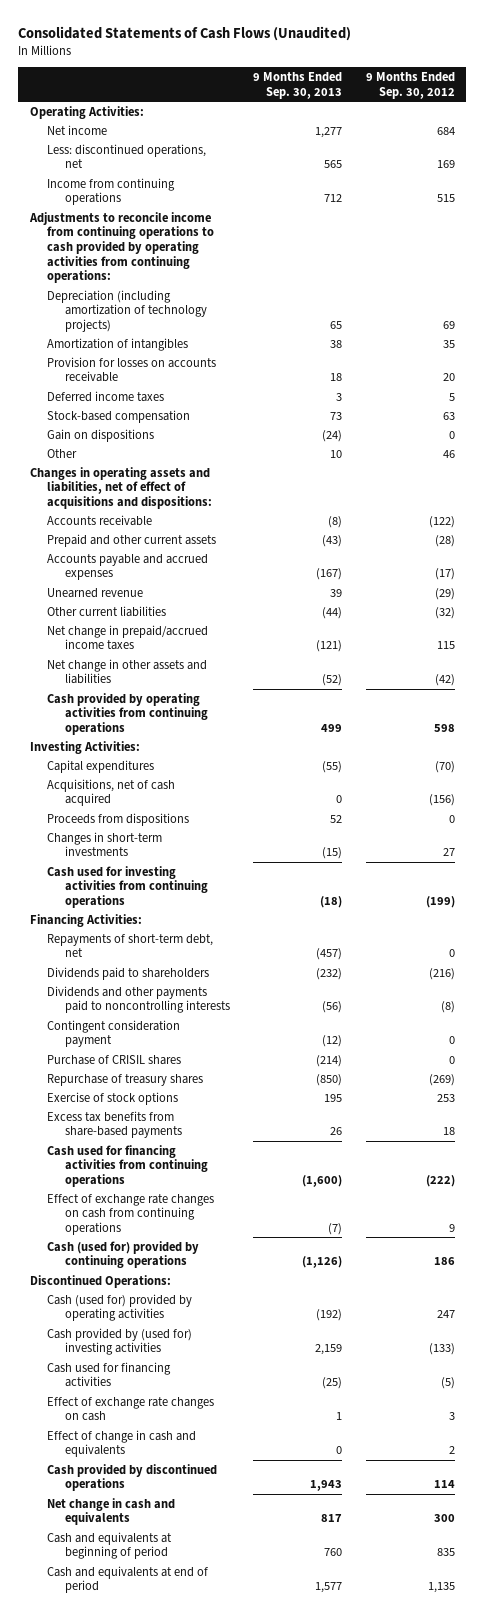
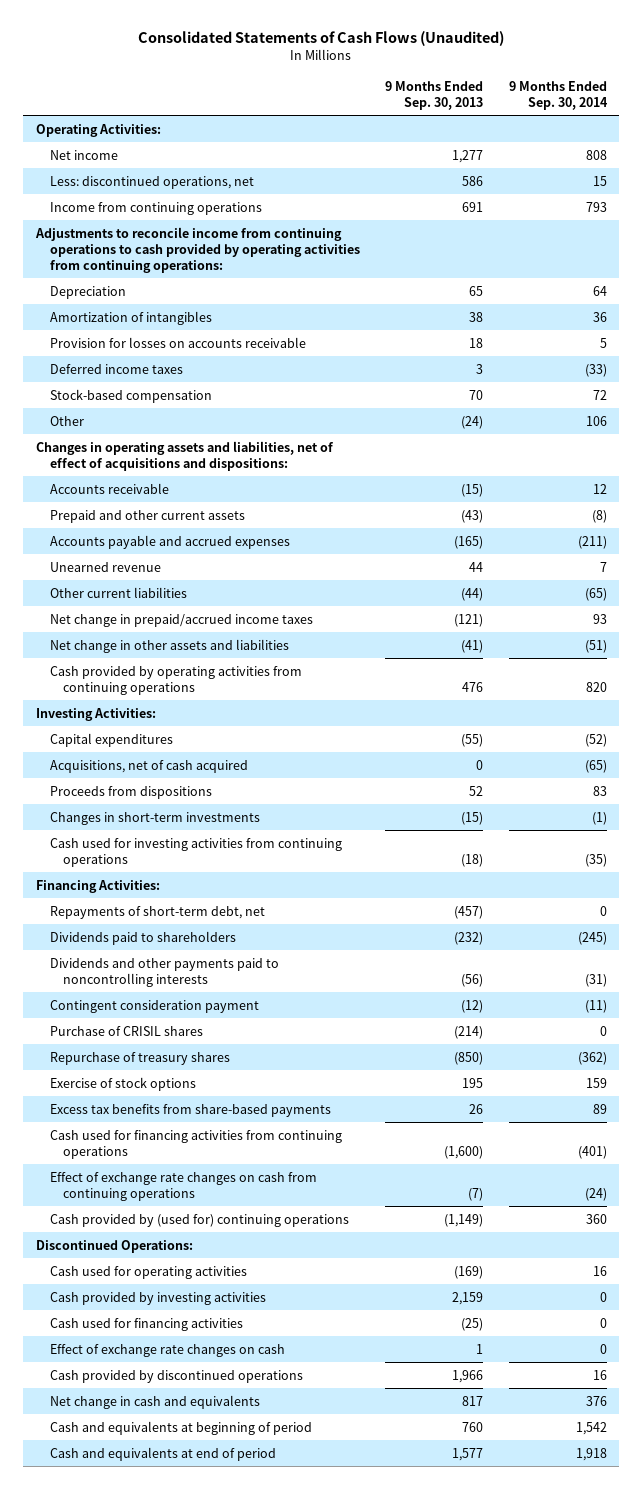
- | 9 Months Ended Sep. 30, 2013 | 9 Months Ended Sep. 30, 2012
+ | 9 Months Ended Sep. 30, 2013 | 9 Months Ended Sep. 30, 2014
- Less: discontinued operations, net | 565 | 169
- Income from continuing operations | 712 | 515
+ Less: discontinued operations, net | 586 | 15
+ Income from continuing operations | 691 | 793
- Depreciation (including amortization of technology projects) | 65 | 69
+ Depreciation | 65 | 64
- Stock-based compensation | 73 | 63
- Gain on dispositions | (24) | 0
- Other | 10 | 46
+ Stock-based compensation | 70 | 72
+ Other | (24) | 106
- Accounts receivable | (8) | (122)
+ Accounts receivable | (15) | 12
- Accounts payable and accrued expenses | (167) | (17)
- Unearned revenue | 39 | (29)
+ Accounts payable and accrued expenses | (165) | (211)
+ Unearned revenue | 44 | 7
- Net change in other assets and liabilities | (52) | (42)
- Cash provided by operating activities from continuing operations | 499 | 598
+ Net change in other assets and liabilities | (41) | (51)
+ Cash provided by operating activities from continuing operations | 476 | 820
- Cash (used for) provided by continuing operations | (1,126) | 186
+ Cash provided by (used for) continuing operations | (1,149) | 360
- Cash (used for) provided by operating activities | (192) | 247
- Cash provided by (used for) investing activities | 2,159 | (133)
+ Cash used for operating activities | (169) | 16
+ Cash provided by investing activities | 2,159 | 0
- Effect of change in cash and equivalents | 0 | 2
- Cash provided by discontinued operations | 1,943 | 114
+ Cash provided by discontinued operations | 1,966 | 16

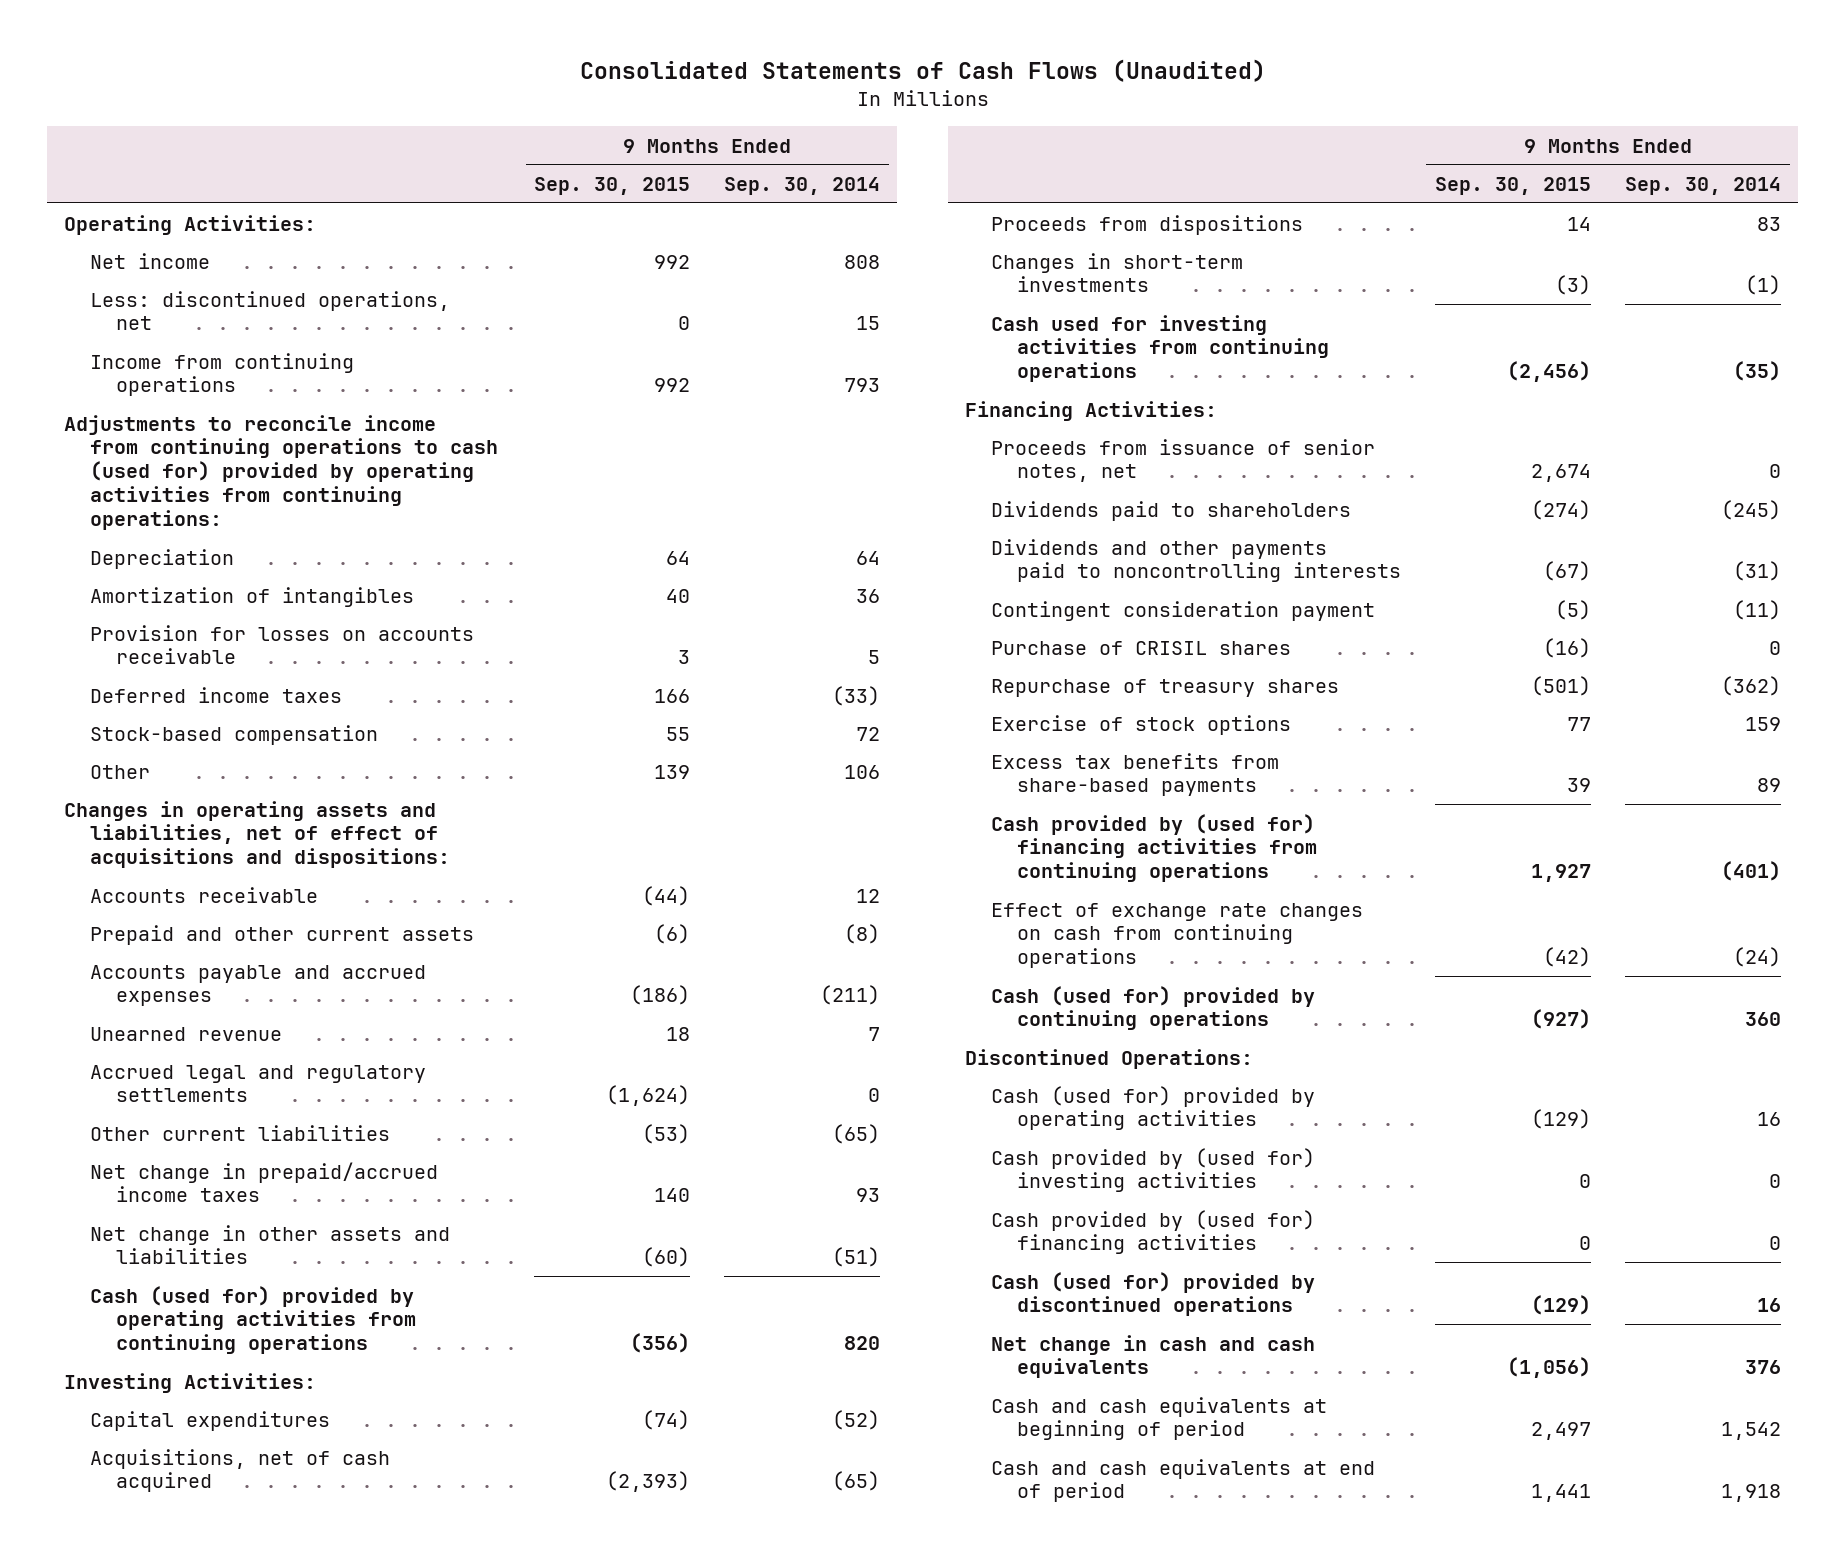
- | 9 Months Ended Sep. 30, 2013 | 9 Months Ended Sep. 30, 2014
+ | 9 Months Ended Sep. 30, 2015 | 9 Months Ended Sep. 30, 2014
- Adjustments to reconcile income from continuing operations to cash provided by operating activities from continuing operations:
+ Adjustments to reconcile income from continuing operations to cash (used for) provided by operating activities from continuing operations:
+ Accrued legal and regulatory settlements | (1,624) | 0
- Cash provided by operating activities from continuing operations | 476 | 820
+ Cash (used for) provided by operating activities from continuing operations | (356) | 820
- Repayments of short-term debt, net | (457) | 0
+ Proceeds from issuance of senior notes, net | 2,674 | 0
- Cash used for financing activities from continuing operations | (1,600) | (401)
+ Cash provided by (used for) financing activities from continuing operations | 1,927 | (401)
- Cash provided by (used for) continuing operations | (1,149) | 360
+ Cash (used for) provided by continuing operations | (927) | 360
- Cash used for operating activities | (169) | 16
- Cash provided by investing activities | 2,159 | 0
- Cash used for financing activities | (25) | 0
- Effect of exchange rate changes on cash | 1 | 0
- Cash provided by discontinued operations | 1,966 | 16
- Net change in cash and equivalents | 817 | 376
- Cash and equivalents at beginning of period | 760 | 1,542
- Cash and equivalents at end of period | 1,577 | 1,918
+ Cash (used for) provided by operating activities | (129) | 16
+ Cash provided by (used for) investing activities | 0 | 0
+ Cash provided by (used for) financing activities | 0 | 0
+ Cash (used for) provided by discontinued operations | (129) | 16
+ Net change in cash and cash equivalents | (1,056) | 376
+ Cash and cash equivalents at beginning of period | 2,497 | 1,542
+ Cash and cash equivalents at end of period | 1,441 | 1,918

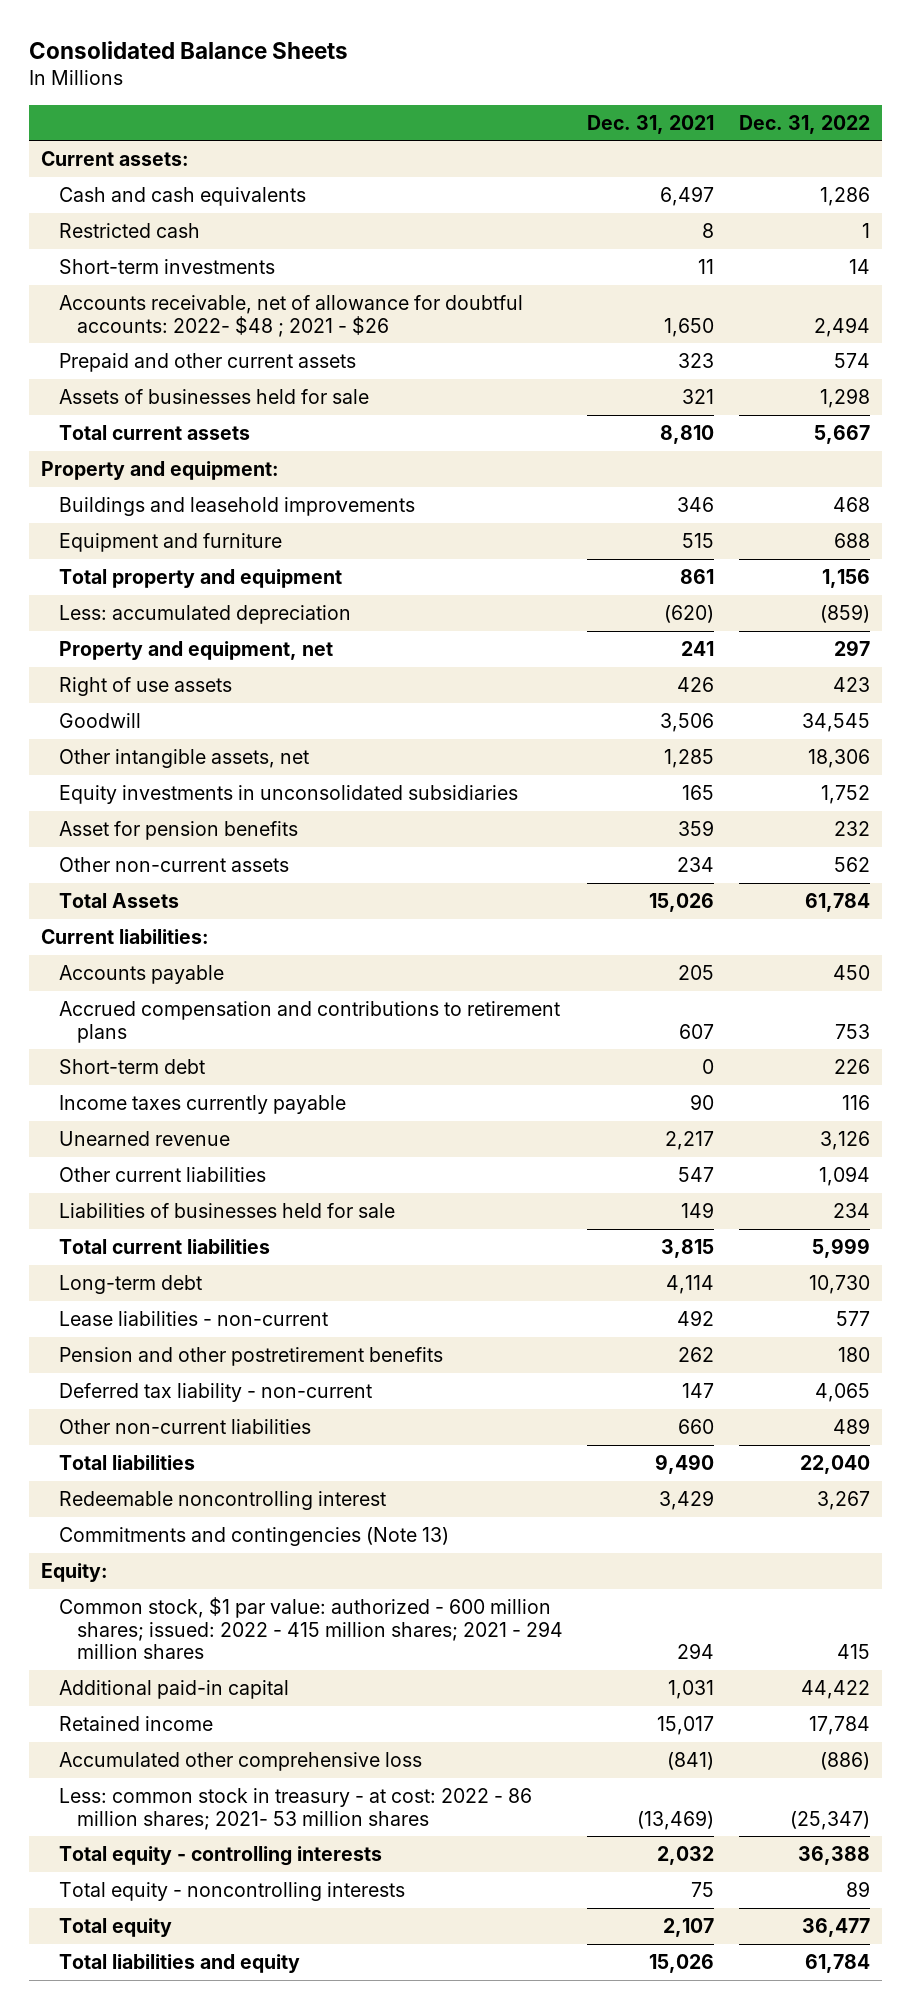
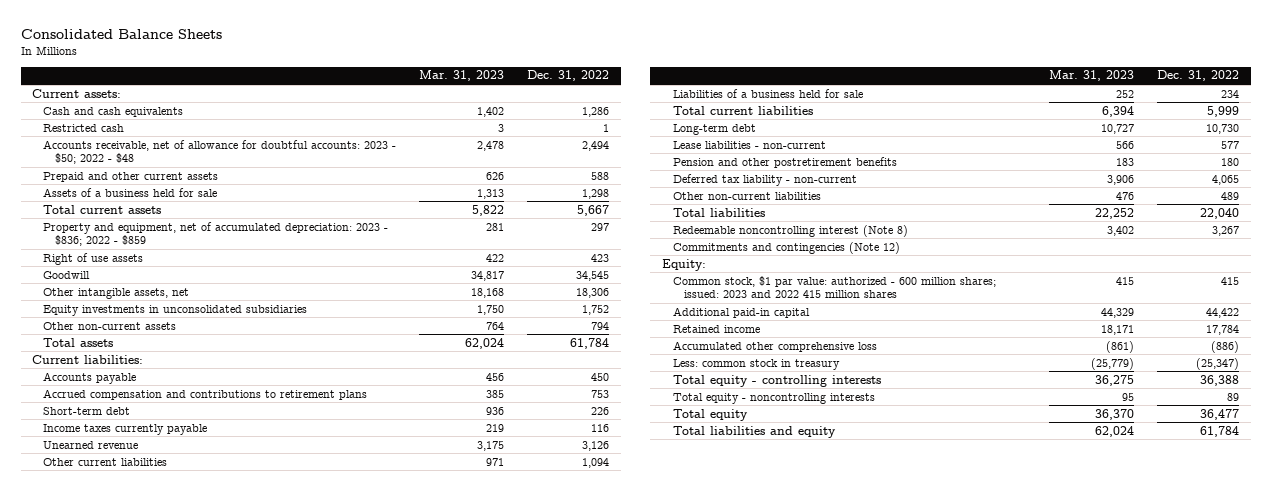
- | Dec. 31, 2021 | Dec. 31, 2022
+ | Mar. 31, 2023 | Dec. 31, 2022
- Short-term investments | 11 | 14
- Accounts receivable, net of allowance for doubtful accounts: 2022- $48 ; 2021 - $26 | 1,650 | 2,494
- Prepaid and other current assets | 323 | 574
- Assets of businesses held for sale | 321 | 1,298
+ Accounts receivable, net of allowance for doubtful accounts: 2023 - $50; 2022 - $48 | 2,478 | 2,494
+ Prepaid and other current assets | 626 | 588
+ Assets of a business held for sale | 1,313 | 1,298
- Property and equipment:
- Buildings and leasehold improvements | 346 | 468
- Equipment and furniture | 515 | 688
- Total property and equipment | 861 | 1,156
- Less: accumulated depreciation | (620) | (859)
- Property and equipment, net | 241 | 297
+ Property and equipment, net of accumulated depreciation: 2023 - $836; 2022 - $859 | 281 | 297
- Asset for pension benefits | 359 | 232
- Other non-current assets | 234 | 562
- Total Assets | 15,026 | 61,784
+ Other non-current assets | 764 | 794
+ Total assets | 62,024 | 61,784
- Liabilities of businesses held for sale | 149 | 234
+ Liabilities of a business held for sale | 252 | 234
- Redeemable noncontrolling interest | 3,429 | 3,267
- Commitments and contingencies (Note 13)
+ Redeemable noncontrolling interest (Note 8) | 3,402 | 3,267
+ Commitments and contingencies (Note 12)
- Common stock, $1 par value: authorized - 600 million shares; issued: 2022 - 415 million shares; 2021 - 294 million shares | 294 | 415
+ Common stock, $1 par value: authorized - 600 million shares; issued: 2023 and 2022 415 million shares | 415 | 415
- Less: common stock in treasury - at cost: 2022 - 86 million shares; 2021- 53 million shares | (13,469) | (25,347)
+ Less: common stock in treasury | (25,779) | (25,347)

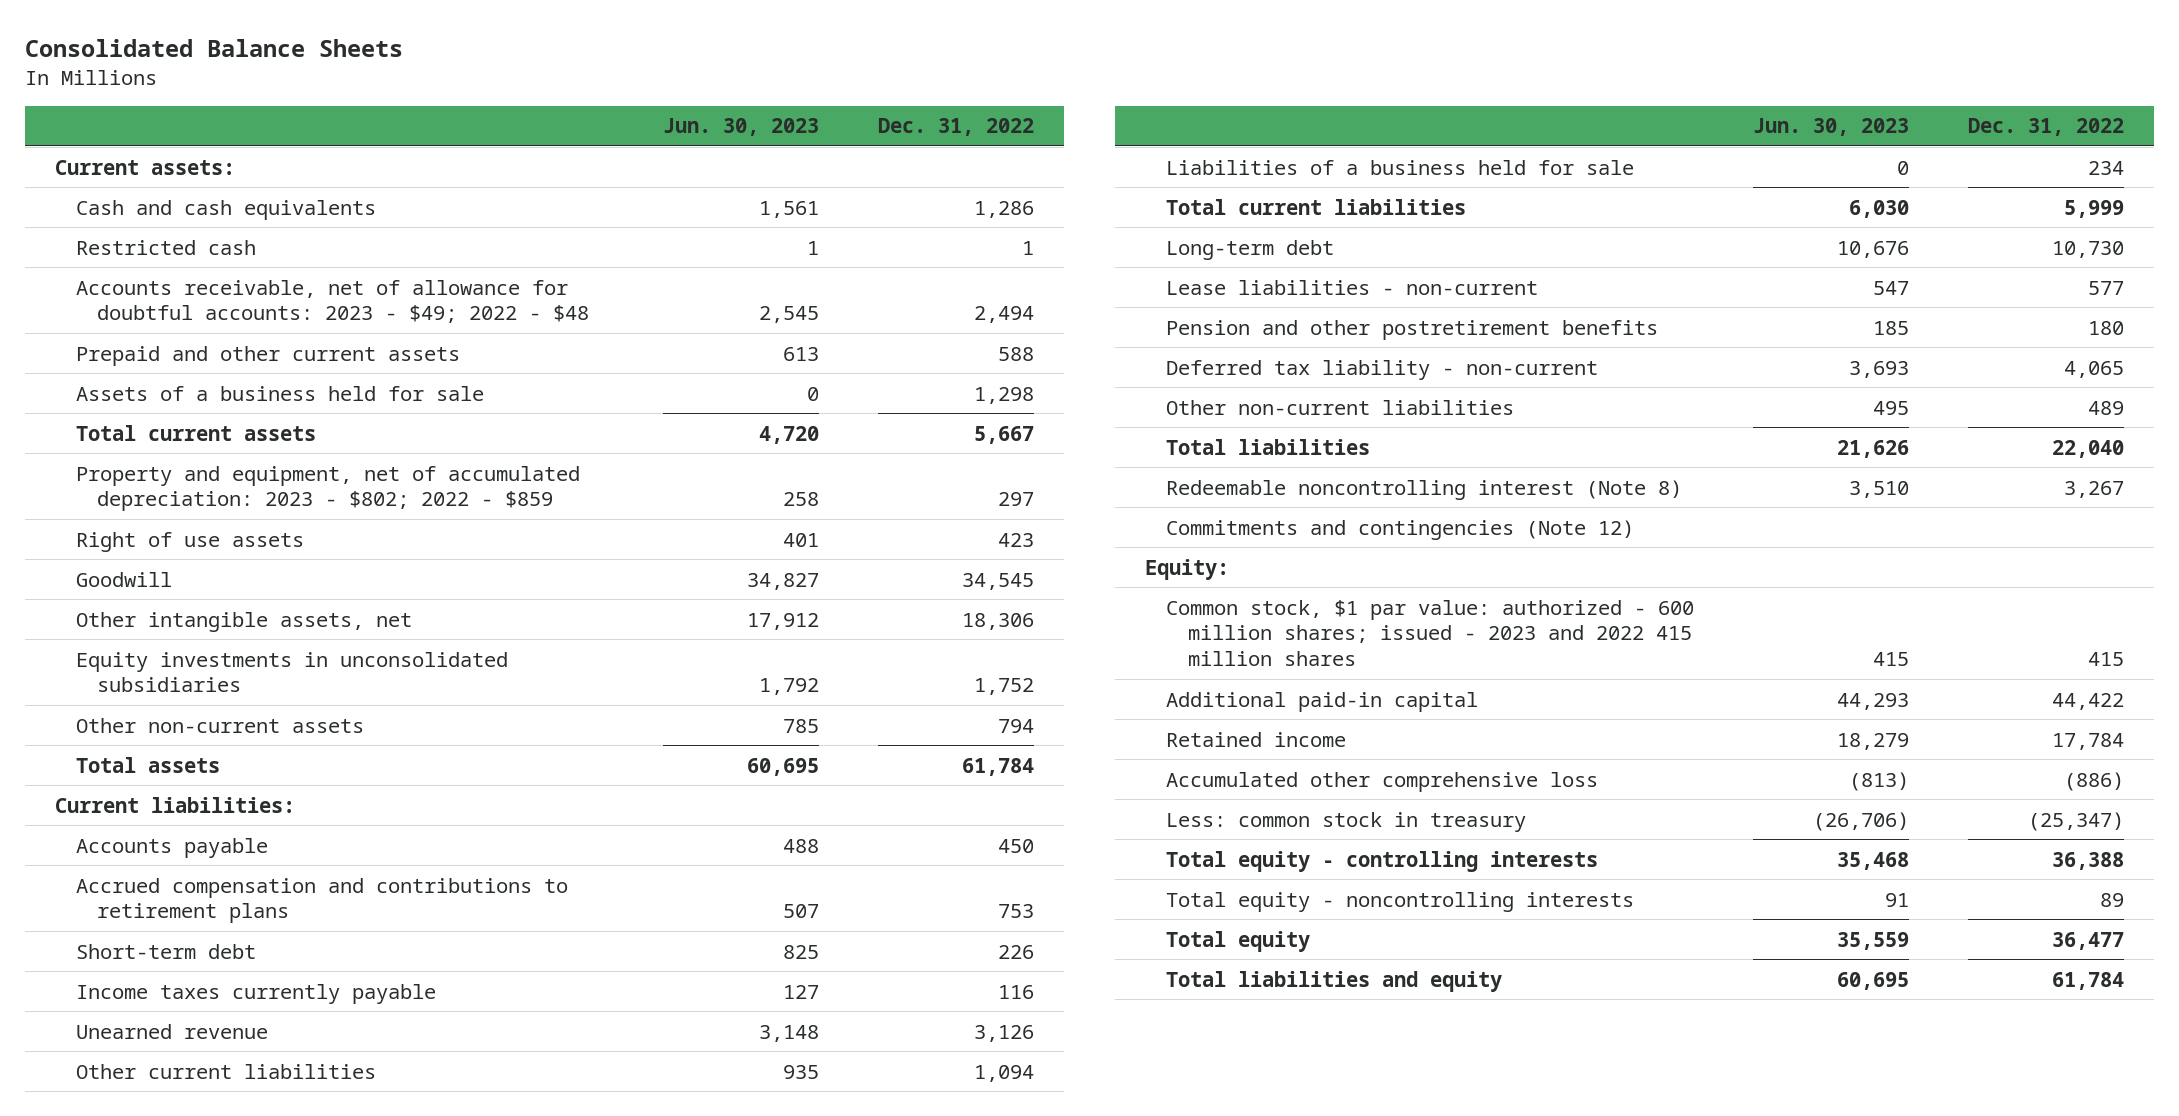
- | Mar. 31, 2023 | Dec. 31, 2022
+ | Jun. 30, 2023 | Dec. 31, 2022
- Accounts receivable, net of allowance for doubtful accounts: 2023 - $50; 2022 - $48 | 2,478 | 2,494
+ Accounts receivable, net of allowance for doubtful accounts: 2023 - $49; 2022 - $48 | 2,545 | 2,494
- Property and equipment, net of accumulated depreciation: 2023 - $836; 2022 - $859 | 281 | 297
+ Property and equipment, net of accumulated depreciation: 2023 - $802; 2022 - $859 | 258 | 297
- Common stock, $1 par value: authorized - 600 million shares; issued: 2023 and 2022 415 million shares | 415 | 415
+ Common stock, $1 par value: authorized - 600 million shares; issued - 2023 and 2022 415 million shares | 415 | 415

